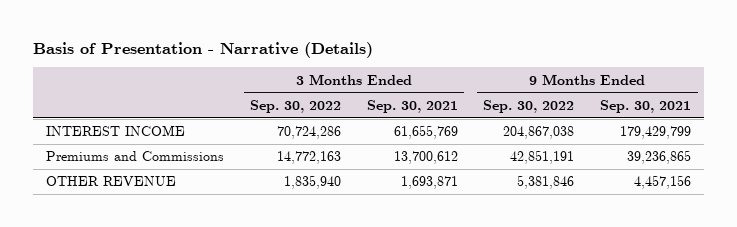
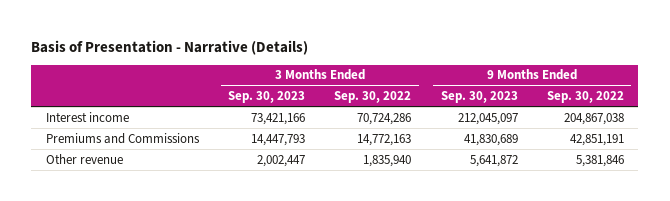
- | 3 Months Ended Sep. 30, 2022 | 3 Months Ended Sep. 30, 2021 | 9 Months Ended Sep. 30, 2022 | 9 Months Ended Sep. 30, 2021
+ | 3 Months Ended Sep. 30, 2023 | 3 Months Ended Sep. 30, 2022 | 9 Months Ended Sep. 30, 2023 | 9 Months Ended Sep. 30, 2022
- INTEREST INCOME | 70,724,286 | 61,655,769 | 204,867,038 | 179,429,799
+ Interest income | 73,421,166 | 70,724,286 | 212,045,097 | 204,867,038
- OTHER REVENUE | 1,835,940 | 1,693,871 | 5,381,846 | 4,457,156
+ Other revenue | 2,002,447 | 1,835,940 | 5,641,872 | 5,381,846

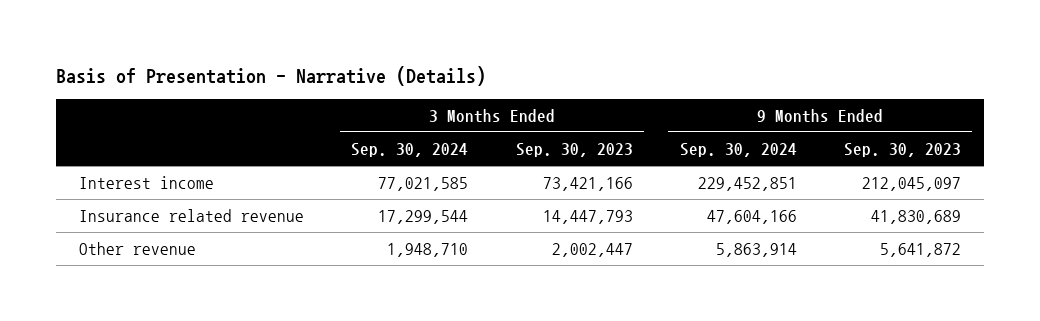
- | 3 Months Ended Sep. 30, 2023 | 3 Months Ended Sep. 30, 2022 | 9 Months Ended Sep. 30, 2023 | 9 Months Ended Sep. 30, 2022
+ | 3 Months Ended Sep. 30, 2024 | 3 Months Ended Sep. 30, 2023 | 9 Months Ended Sep. 30, 2024 | 9 Months Ended Sep. 30, 2023
- Premiums and Commissions | 14,447,793 | 14,772,163 | 41,830,689 | 42,851,191
+ Insurance related revenue | 17,299,544 | 14,447,793 | 47,604,166 | 41,830,689

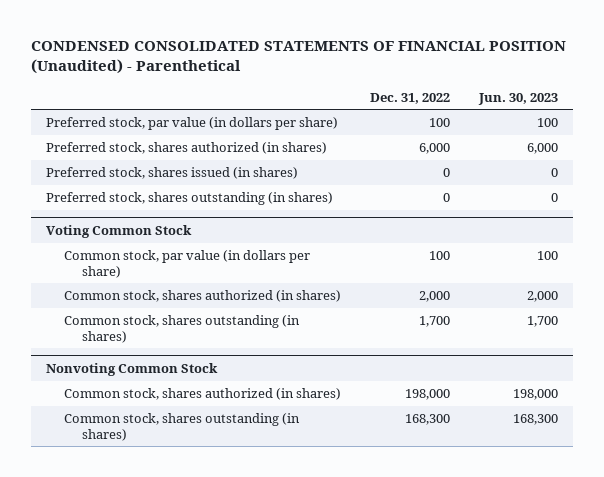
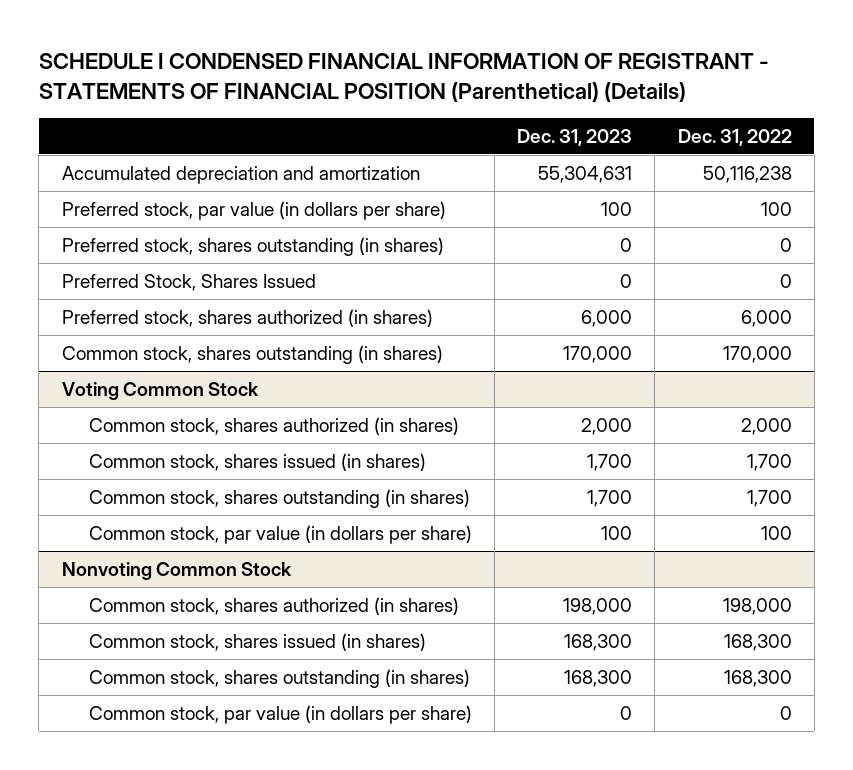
- CONDENSED CONSOLIDATED STATEMENTS OF FINANCIAL POSITION (Unaudited) - Parenthetical
+ SCHEDULE I CONDENSED FINANCIAL INFORMATION OF REGISTRANT - STATEMENTS OF FINANCIAL POSITION (Parenthetical) (Details)
- | Dec. 31, 2022 | Jun. 30, 2023
+ | Dec. 31, 2023 | Dec. 31, 2022
+ Accumulated depreciation and amortization | 55,304,631 | 50,116,238
- Preferred stock, shares issued (in shares) | 0 | 0
+ Preferred Stock, Shares Issued | 0 | 0
moved down: Preferred stock, shares authorized (in shares) | 6,000 | 6,000
+ Common stock, shares outstanding (in shares) | 170,000 | 170,000
@ Voting Common Stock
+ Common stock, shares issued (in shares) | 1,700 | 1,700
moved down: Common stock, par value (in dollars per share) | 100 | 100
@ Nonvoting Common Stock
+ Common stock, shares issued (in shares) | 168,300 | 168,300
+ Common stock, par value (in dollars per share) | 0 | 0

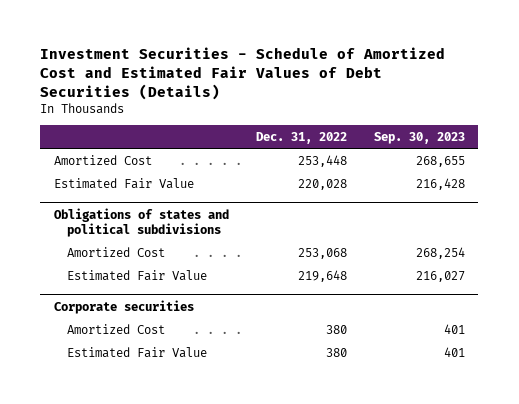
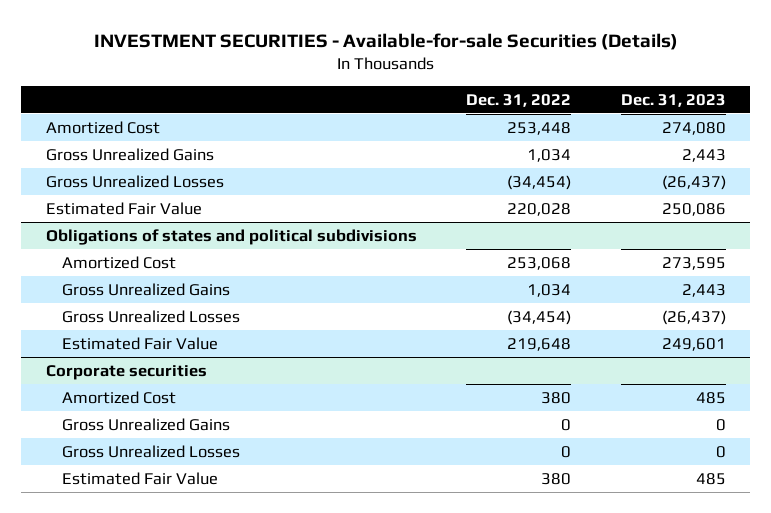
- Investment Securities - Schedule of Amortized Cost and Estimated Fair Values of Debt Securities (Details)
+ INVESTMENT SECURITIES - Available-for-sale Securities (Details)
- | Dec. 31, 2022 | Sep. 30, 2023
+ | Dec. 31, 2022 | Dec. 31, 2023
+ Gross Unrealized Gains | 1,034 | 2,443
+ Gross Unrealized Losses | (34,454) | (26,437)
@ Obligations of states and political subdivisions
+ Gross Unrealized Gains | 1,034 | 2,443
+ Gross Unrealized Losses | (34,454) | (26,437)
@ Corporate securities
+ Gross Unrealized Gains | 0 | 0
+ Gross Unrealized Losses | 0 | 0

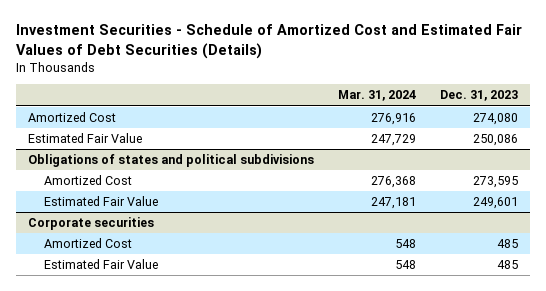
- INVESTMENT SECURITIES - Available-for-sale Securities (Details)
+ Investment Securities - Schedule of Amortized Cost and Estimated Fair Values of Debt Securities (Details)
- | Dec. 31, 2022 | Dec. 31, 2023
+ | Mar. 31, 2024 | Dec. 31, 2023
- Gross Unrealized Gains | 1,034 | 2,443
- Gross Unrealized Losses | (34,454) | (26,437)
@ Obligations of states and political subdivisions
- Gross Unrealized Gains | 1,034 | 2,443
- Gross Unrealized Losses | (34,454) | (26,437)
@ Corporate securities
- Gross Unrealized Gains | 0 | 0
- Gross Unrealized Losses | 0 | 0

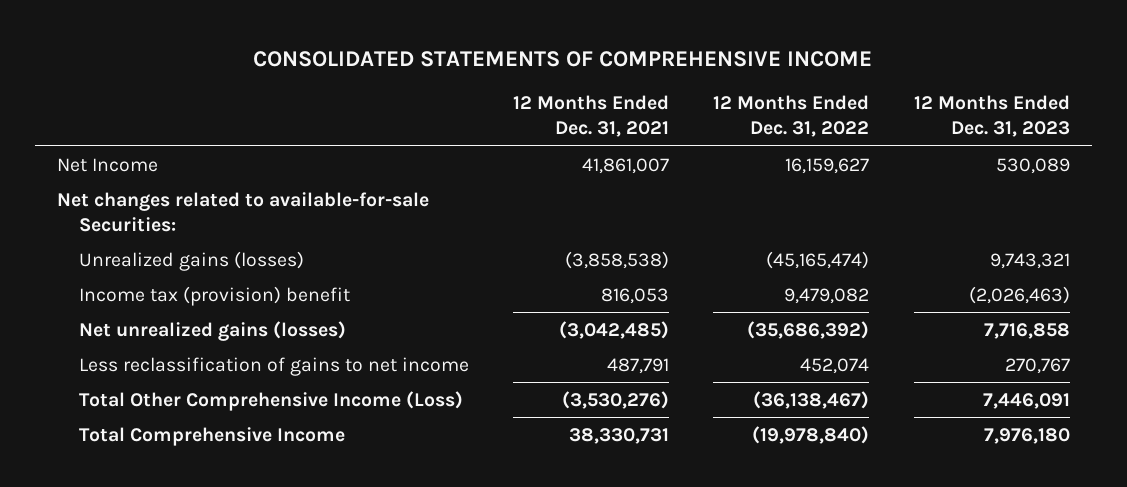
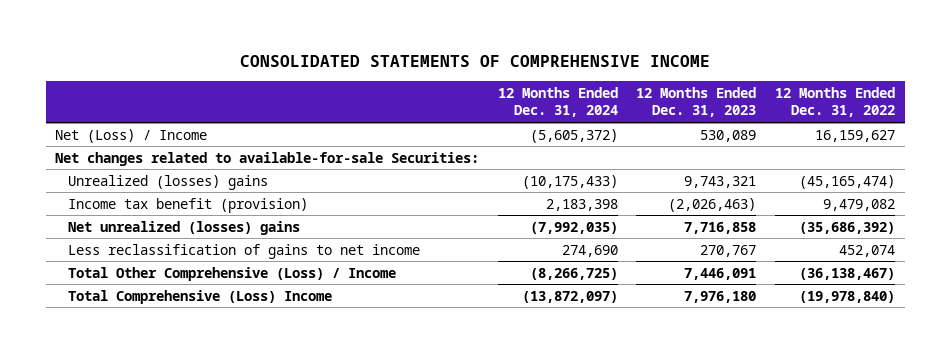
- | 12 Months Ended Dec. 31, 2021 | 12 Months Ended Dec. 31, 2022 | 12 Months Ended Dec. 31, 2023
+ | 12 Months Ended Dec. 31, 2024 | 12 Months Ended Dec. 31, 2023 | 12 Months Ended Dec. 31, 2022
- Net Income | 41,861,007 | 16,159,627 | 530,089
+ Net (Loss) / Income | (5,605,372) | 530,089 | 16,159,627
- Unrealized gains (losses) | (3,858,538) | (45,165,474) | 9,743,321
- Income tax (provision) benefit | 816,053 | 9,479,082 | (2,026,463)
- Net unrealized gains (losses) | (3,042,485) | (35,686,392) | 7,716,858
+ Unrealized (losses) gains | (10,175,433) | 9,743,321 | (45,165,474)
+ Income tax benefit (provision) | 2,183,398 | (2,026,463) | 9,479,082
+ Net unrealized (losses) gains | (7,992,035) | 7,716,858 | (35,686,392)
- Total Other Comprehensive Income (Loss) | (3,530,276) | (36,138,467) | 7,446,091
- Total Comprehensive Income | 38,330,731 | (19,978,840) | 7,976,180
+ Total Other Comprehensive (Loss) / Income | (8,266,725) | 7,446,091 | (36,138,467)
+ Total Comprehensive (Loss) Income | (13,872,097) | 7,976,180 | (19,978,840)

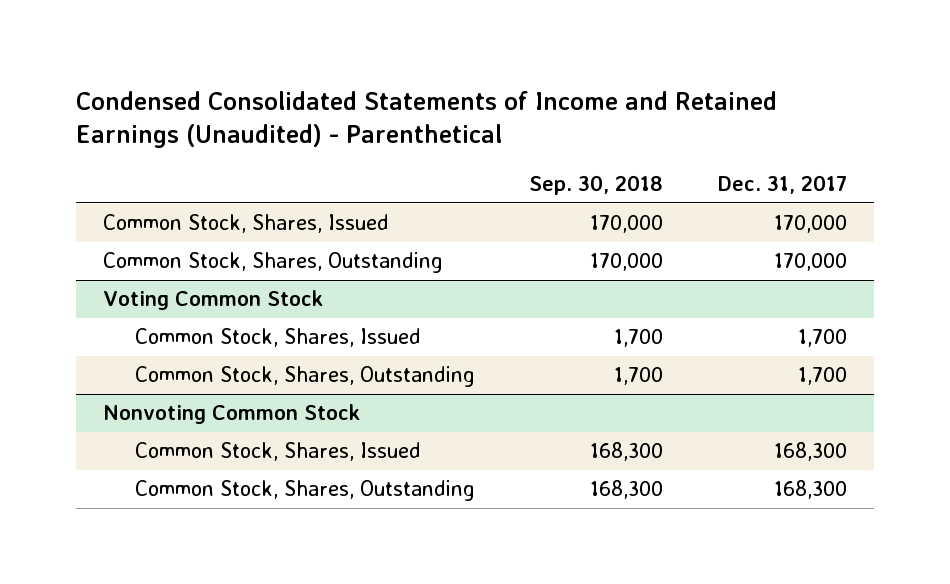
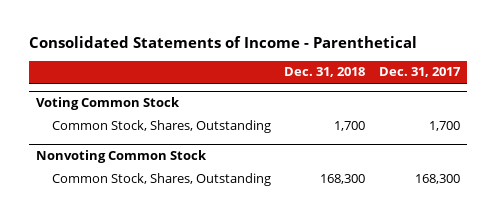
- Condensed Consolidated Statements of Income and Retained Earnings (Unaudited) - Parenthetical
+ Consolidated Statements of Income - Parenthetical
- | Sep. 30, 2018 | Dec. 31, 2017
+ | Dec. 31, 2018 | Dec. 31, 2017
- Common Stock, Shares, Issued | 170,000 | 170,000
- Common Stock, Shares, Outstanding | 170,000 | 170,000
@ Voting Common Stock
- Common Stock, Shares, Issued | 1,700 | 1,700
@ Nonvoting Common Stock
- Common Stock, Shares, Issued | 168,300 | 168,300

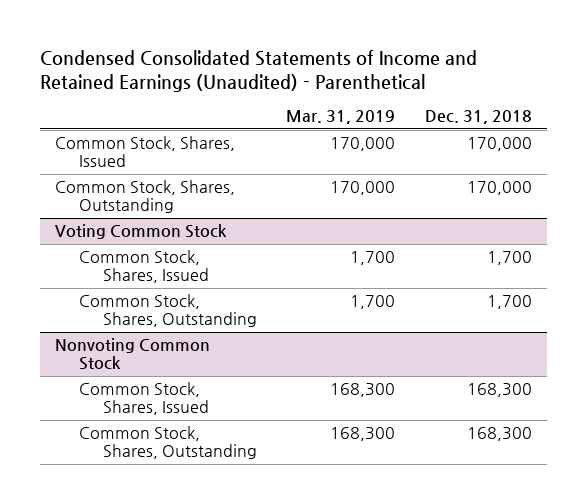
- Consolidated Statements of Income - Parenthetical
+ Condensed Consolidated Statements of Income and Retained Earnings (Unaudited) - Parenthetical
- | Dec. 31, 2018 | Dec. 31, 2017
+ | Mar. 31, 2019 | Dec. 31, 2018
+ Common Stock, Shares, Issued | 170,000 | 170,000
+ Common Stock, Shares, Outstanding | 170,000 | 170,000
@ Voting Common Stock
+ Common Stock, Shares, Issued | 1,700 | 1,700
@ Nonvoting Common Stock
+ Common Stock, Shares, Issued | 168,300 | 168,300

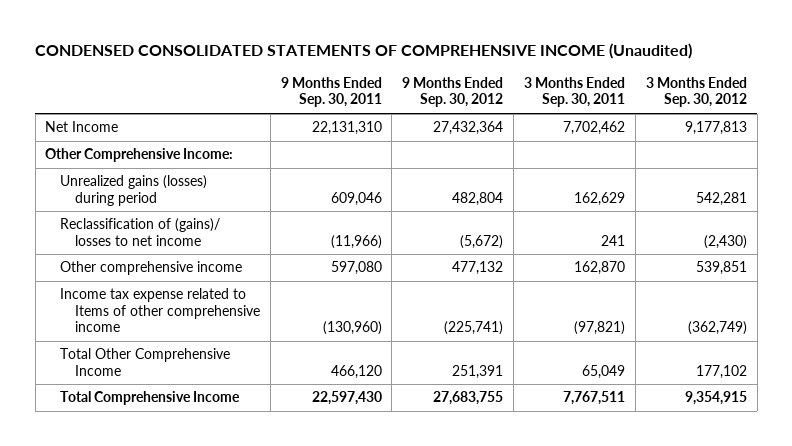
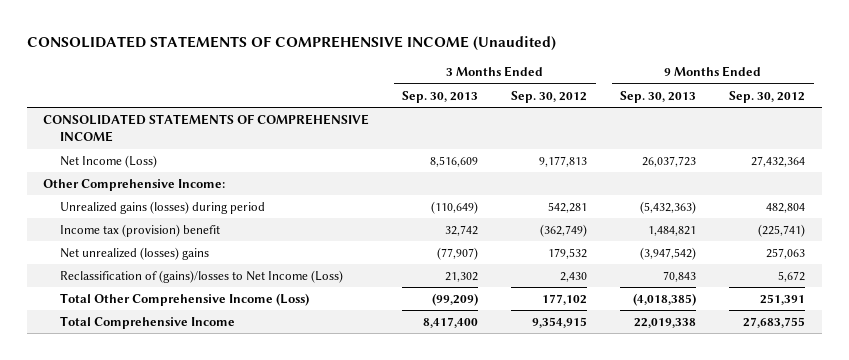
- CONDENSED CONSOLIDATED STATEMENTS OF COMPREHENSIVE INCOME (Unaudited)
+ CONSOLIDATED STATEMENTS OF COMPREHENSIVE INCOME (Unaudited)
- | 9 Months Ended Sep. 30, 2011 | 9 Months Ended Sep. 30, 2012 | 3 Months Ended Sep. 30, 2011 | 3 Months Ended Sep. 30, 2012
+ | 3 Months Ended Sep. 30, 2013 | 3 Months Ended Sep. 30, 2012 | 9 Months Ended Sep. 30, 2013 | 9 Months Ended Sep. 30, 2012
- Net Income | 22,131,310 | 27,432,364 | 7,702,462 | 9,177,813
+ CONSOLIDATED STATEMENTS OF COMPREHENSIVE INCOME
+ Net Income (Loss) | 8,516,609 | 9,177,813 | 26,037,723 | 27,432,364
- Reclassification of (gains)/ losses to net income | (11,966) | (5,672) | 241 | (2,430)
- Other comprehensive income | 597,080 | 477,132 | 162,870 | 539,851
- Income tax expense related to Items of other comprehensive income | (130,960) | (225,741) | (97,821) | (362,749)
- Total Other Comprehensive Income | 466,120 | 251,391 | 65,049 | 177,102
+ Income tax (provision) benefit | 32,742 | (362,749) | 1,484,821 | (225,741)
+ Net unrealized (losses) gains | (77,907) | 179,532 | (3,947,542) | 257,063
+ Reclassification of (gains)/losses to Net Income (Loss) | 21,302 | 2,430 | 70,843 | 5,672
+ Total Other Comprehensive Income (Loss) | (99,209) | 177,102 | (4,018,385) | 251,391

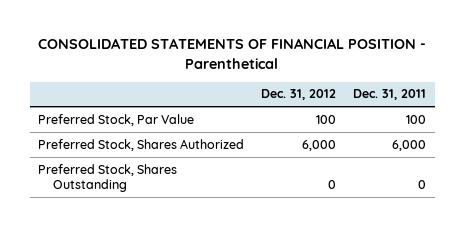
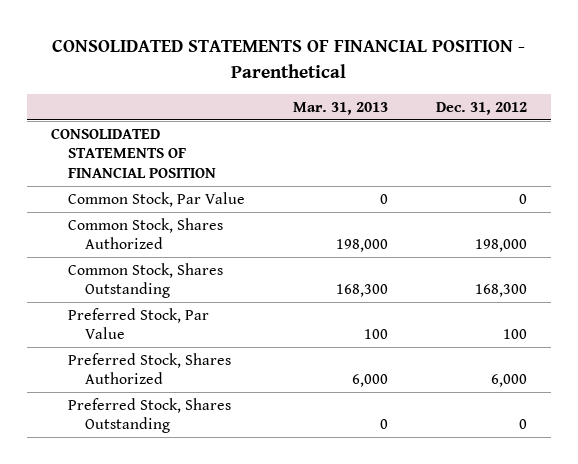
- | Dec. 31, 2012 | Dec. 31, 2011
+ | Mar. 31, 2013 | Dec. 31, 2012
+ CONSOLIDATED STATEMENTS OF FINANCIAL POSITION
+ Common Stock, Par Value | 0 | 0
+ Common Stock, Shares Authorized | 198,000 | 198,000
+ Common Stock, Shares Outstanding | 168,300 | 168,300

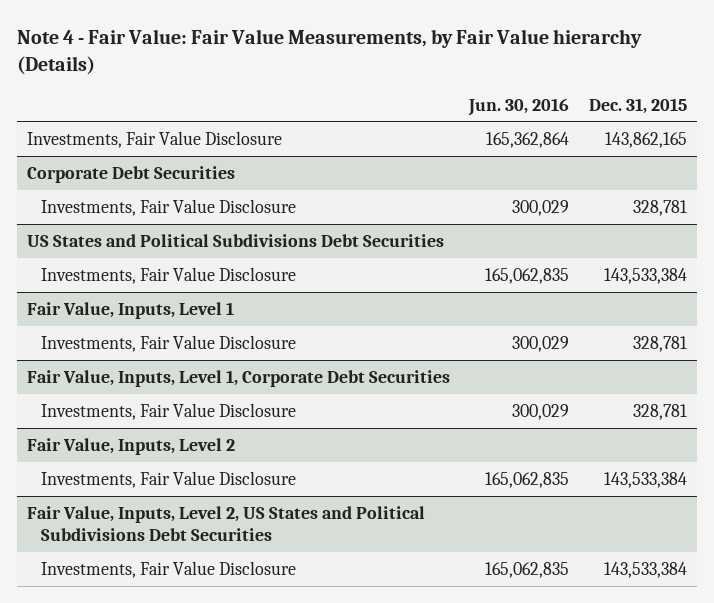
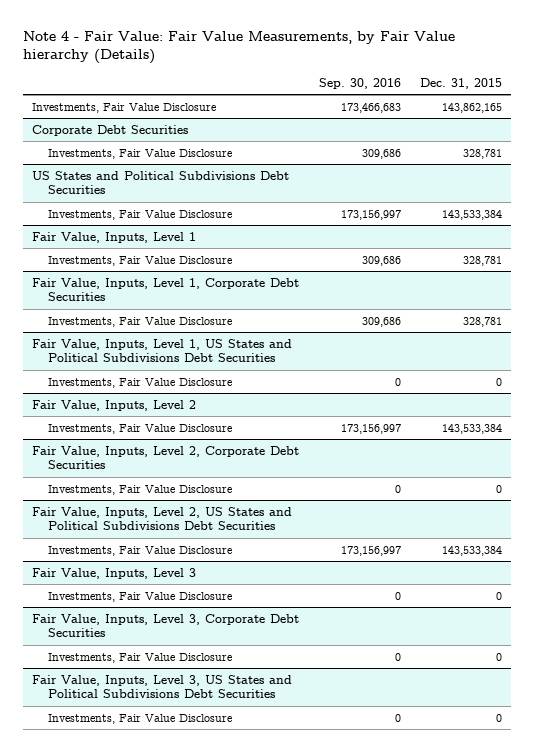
- | Jun. 30, 2016 | Dec. 31, 2015
+ | Sep. 30, 2016 | Dec. 31, 2015
+ Fair Value, Inputs, Level 1, US States and Political Subdivisions Debt Securities
+ Investments, Fair Value Disclosure | 0 | 0
+ Fair Value, Inputs, Level 2, Corporate Debt Securities
+ Investments, Fair Value Disclosure | 0 | 0
+ Fair Value, Inputs, Level 3
+ Investments, Fair Value Disclosure | 0 | 0
+ Fair Value, Inputs, Level 3, Corporate Debt Securities
+ Investments, Fair Value Disclosure | 0 | 0
+ Fair Value, Inputs, Level 3, US States and Political Subdivisions Debt Securities
+ Investments, Fair Value Disclosure | 0 | 0

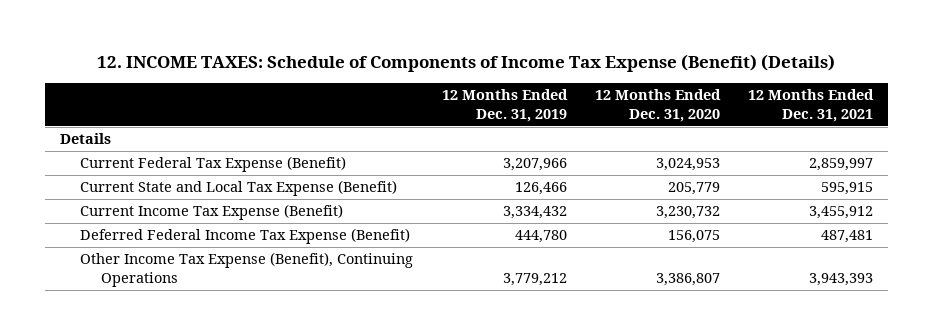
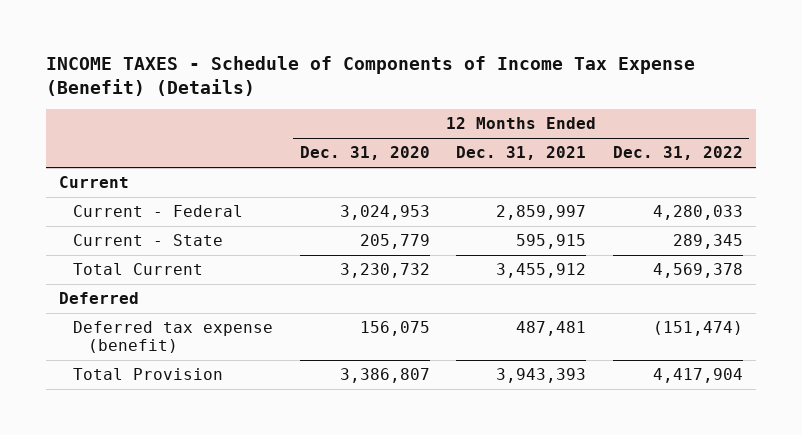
- 12. INCOME TAXES: Schedule of Components of Income Tax Expense (Benefit) (Details)
+ INCOME TAXES - Schedule of Components of Income Tax Expense (Benefit) (Details)
- | 12 Months Ended Dec. 31, 2019 | 12 Months Ended Dec. 31, 2020 | 12 Months Ended Dec. 31, 2021
+ | 12 Months Ended Dec. 31, 2020 | 12 Months Ended Dec. 31, 2021 | 12 Months Ended Dec. 31, 2022
- Details
- Current Federal Tax Expense (Benefit) | 3,207,966 | 3,024,953 | 2,859,997
- Current State and Local Tax Expense (Benefit) | 126,466 | 205,779 | 595,915
- Current Income Tax Expense (Benefit) | 3,334,432 | 3,230,732 | 3,455,912
- Deferred Federal Income Tax Expense (Benefit) | 444,780 | 156,075 | 487,481
- Other Income Tax Expense (Benefit), Continuing Operations | 3,779,212 | 3,386,807 | 3,943,393
+ Current
+ Current - Federal | 3,024,953 | 2,859,997 | 4,280,033
+ Current - State | 205,779 | 595,915 | 289,345
+ Total Current | 3,230,732 | 3,455,912 | 4,569,378
+ Deferred
+ Deferred tax expense (benefit) | 156,075 | 487,481 | (151,474)
+ Total Provision | 3,386,807 | 3,943,393 | 4,417,904

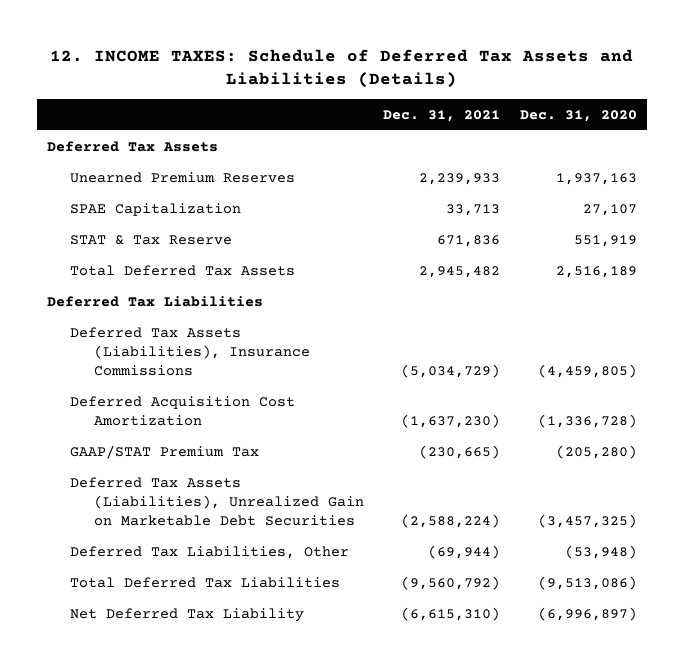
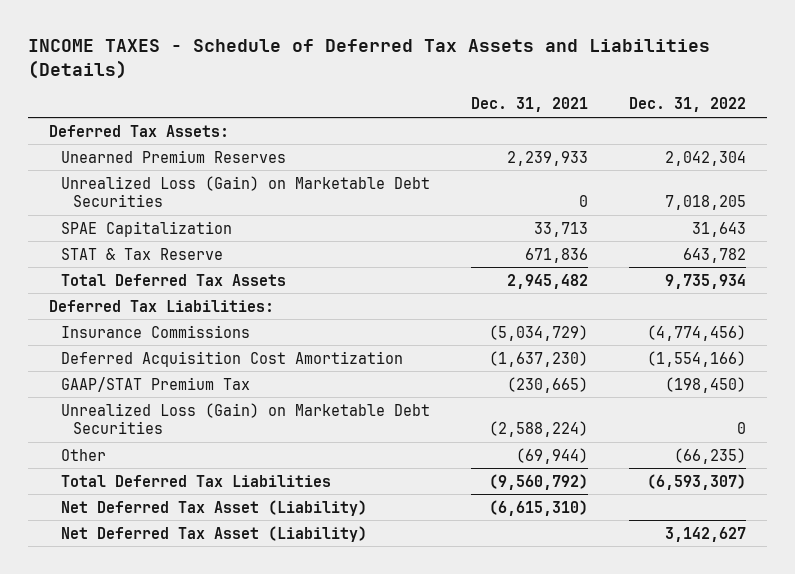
- 12. INCOME TAXES: Schedule of Deferred Tax Assets and Liabilities (Details)
+ INCOME TAXES - Schedule of Deferred Tax Assets and Liabilities (Details)
- | Dec. 31, 2021 | Dec. 31, 2020
+ | Dec. 31, 2021 | Dec. 31, 2022
- Deferred Tax Assets
+ Deferred Tax Assets:
+ Unrealized Loss (Gain) on Marketable Debt Securities | 0 | 7,018,205
- Deferred Tax Liabilities
- Deferred Tax Assets (Liabilities), Insurance Commissions | (5,034,729) | (4,459,805)
+ Deferred Tax Liabilities:
+ Insurance Commissions | (5,034,729) | (4,774,456)
- Deferred Tax Assets (Liabilities), Unrealized Gain on Marketable Debt Securities | (2,588,224) | (3,457,325)
- Deferred Tax Liabilities, Other | (69,944) | (53,948)
+ Unrealized Loss (Gain) on Marketable Debt Securities | (2,588,224) | 0
+ Other | (69,944) | (66,235)
- Net Deferred Tax Liability | (6,615,310) | (6,996,897)
+ Net Deferred Tax Asset (Liability) | (6,615,310) |
+ Net Deferred Tax Asset (Liability) | | 3,142,627

